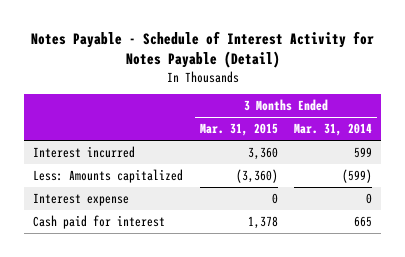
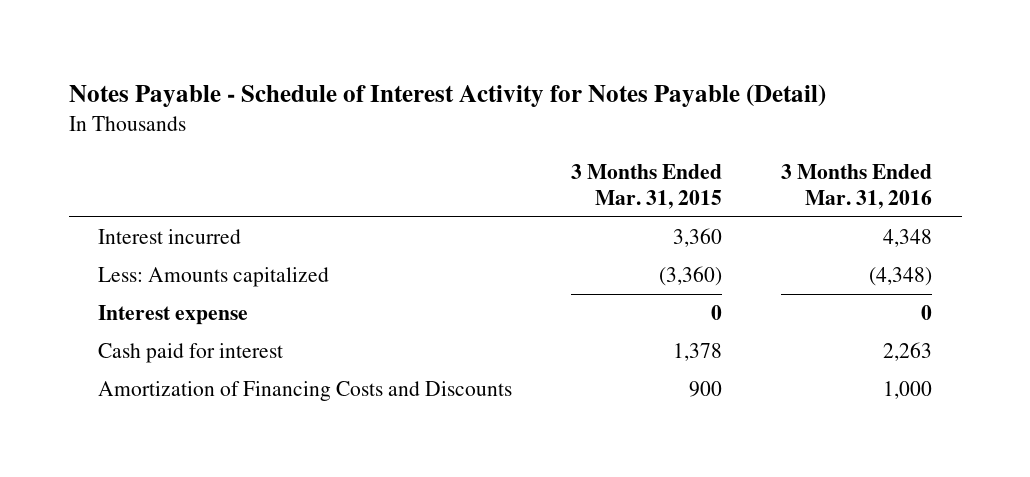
- | 3 Months Ended Mar. 31, 2015 | 3 Months Ended Mar. 31, 2014
+ | 3 Months Ended Mar. 31, 2015 | 3 Months Ended Mar. 31, 2016
+ Amortization of Financing Costs and Discounts | 900 | 1,000

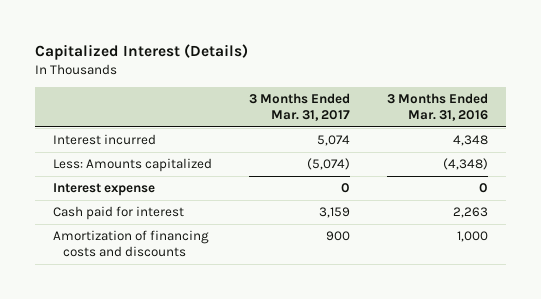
- Notes Payable - Schedule of Interest Activity for Notes Payable (Detail)
+ Capitalized Interest (Details)
- | 3 Months Ended Mar. 31, 2015 | 3 Months Ended Mar. 31, 2016
+ | 3 Months Ended Mar. 31, 2017 | 3 Months Ended Mar. 31, 2016
- Amortization of Financing Costs and Discounts | 900 | 1,000
+ Amortization of financing costs and discounts | 900 | 1,000

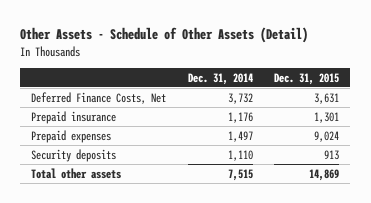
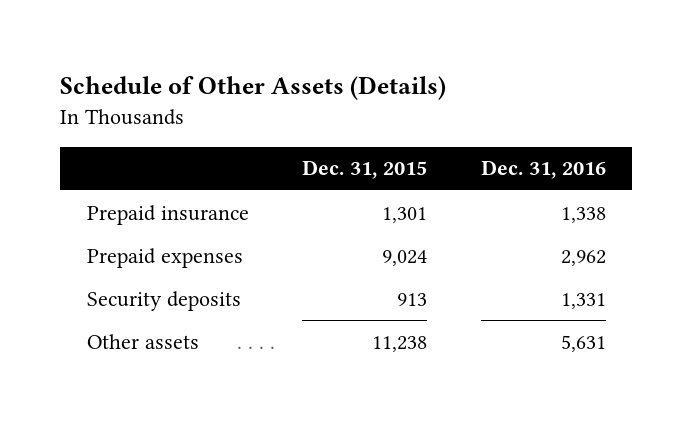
- Other Assets - Schedule of Other Assets (Detail)
+ Schedule of Other Assets (Details)
- | Dec. 31, 2014 | Dec. 31, 2015
+ | Dec. 31, 2015 | Dec. 31, 2016
- Deferred Finance Costs, Net | 3,732 | 3,631
- Total other assets | 7,515 | 14,869
+ Other assets | 11,238 | 5,631

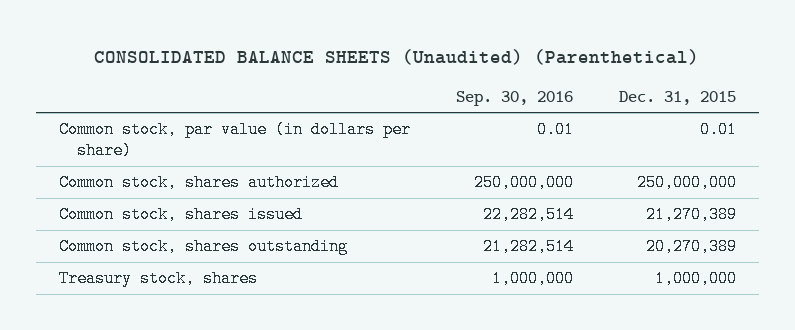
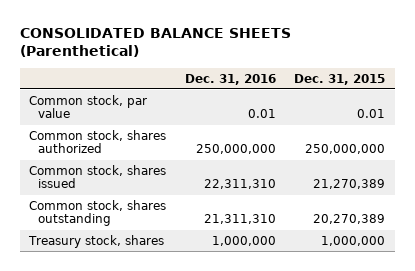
- CONSOLIDATED BALANCE SHEETS (Unaudited) (Parenthetical)
+ CONSOLIDATED BALANCE SHEETS (Parenthetical)
- | Sep. 30, 2016 | Dec. 31, 2015
+ | Dec. 31, 2016 | Dec. 31, 2015
- Common stock, par value (in dollars per share) | 0.01 | 0.01
+ Common stock, par value | 0.01 | 0.01

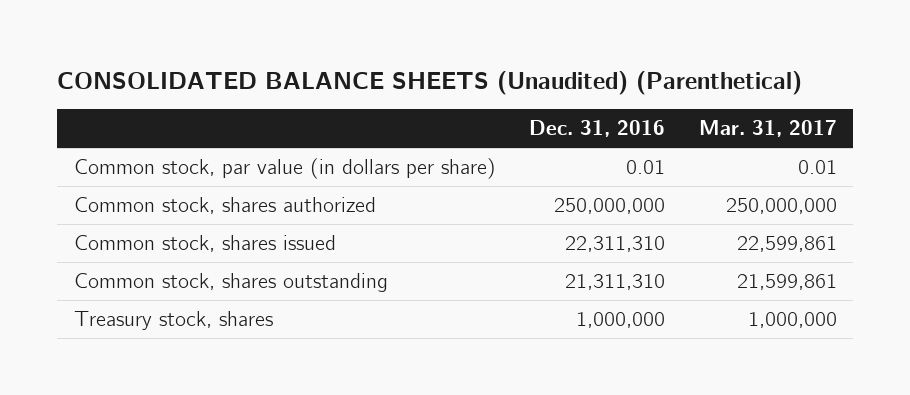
- CONSOLIDATED BALANCE SHEETS (Parenthetical)
+ CONSOLIDATED BALANCE SHEETS (Unaudited) (Parenthetical)
- | Dec. 31, 2016 | Dec. 31, 2015
+ | Dec. 31, 2016 | Mar. 31, 2017
- Common stock, par value | 0.01 | 0.01
+ Common stock, par value (in dollars per share) | 0.01 | 0.01

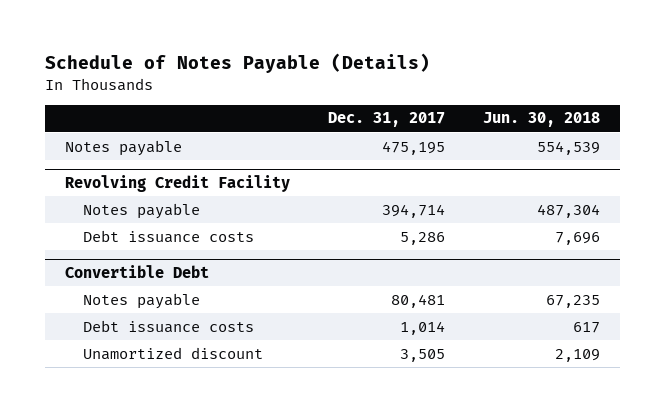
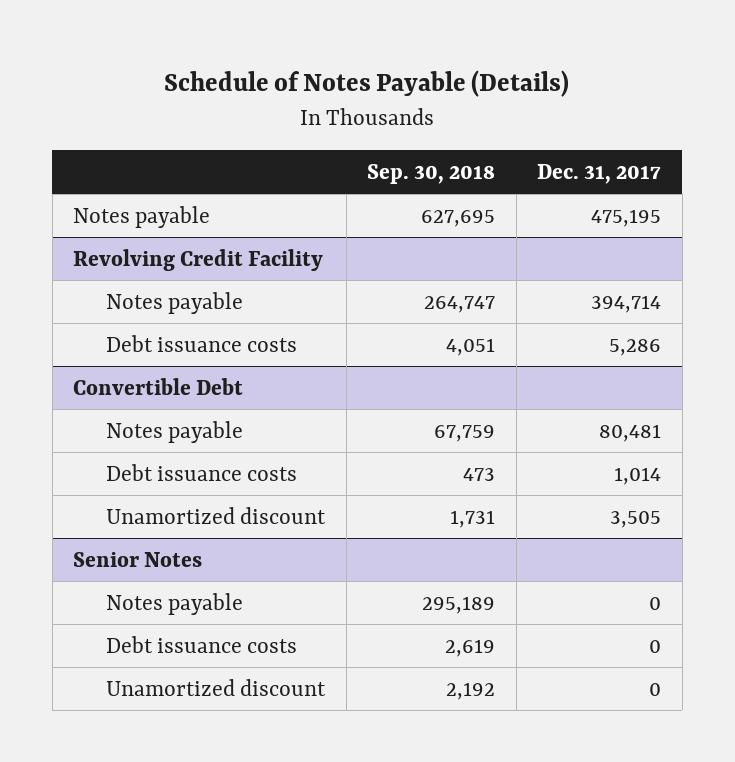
- | Dec. 31, 2017 | Jun. 30, 2018
+ | Sep. 30, 2018 | Dec. 31, 2017
+ Senior Notes
+ Notes payable | 295,189 | 0
+ Debt issuance costs | 2,619 | 0
+ Unamortized discount | 2,192 | 0

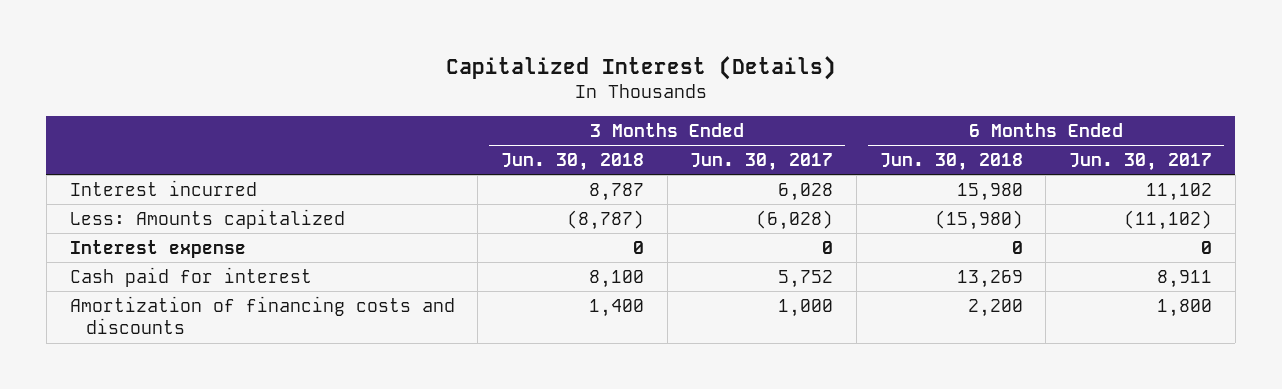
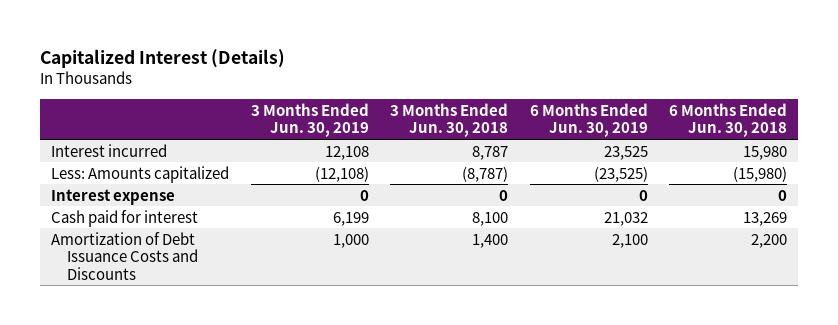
- | 3 Months Ended Jun. 30, 2018 | 3 Months Ended Jun. 30, 2017 | 6 Months Ended Jun. 30, 2018 | 6 Months Ended Jun. 30, 2017
+ | 3 Months Ended Jun. 30, 2019 | 3 Months Ended Jun. 30, 2018 | 6 Months Ended Jun. 30, 2019 | 6 Months Ended Jun. 30, 2018
- Amortization of financing costs and discounts | 1,400 | 1,000 | 2,200 | 1,800
+ Amortization of Debt Issuance Costs and Discounts | 1,000 | 1,400 | 2,100 | 2,200

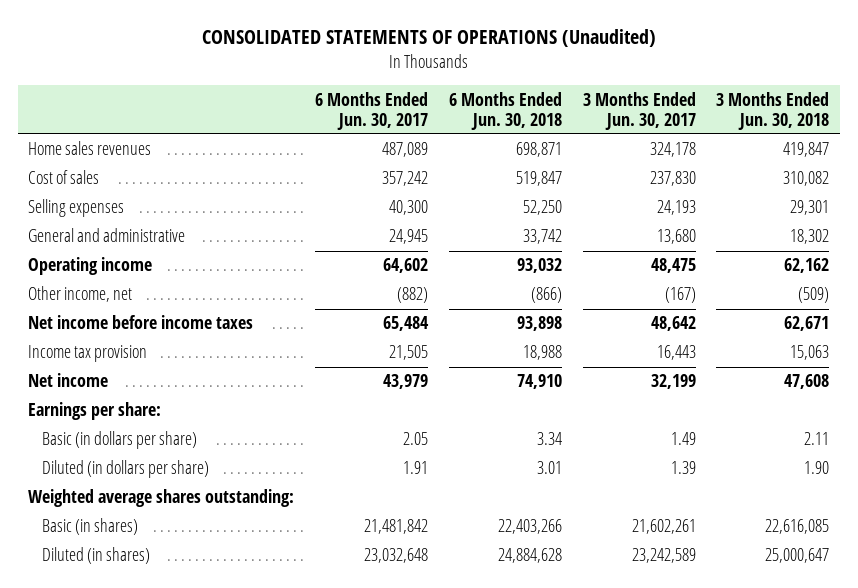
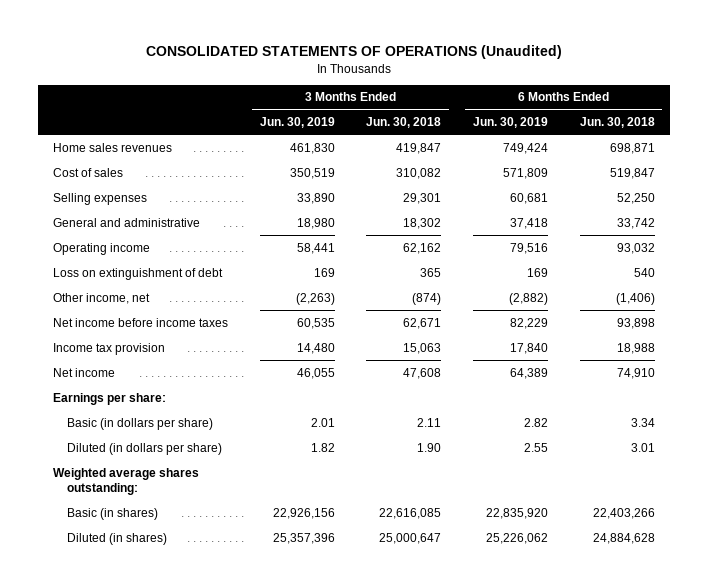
- | 6 Months Ended Jun. 30, 2017 | 6 Months Ended Jun. 30, 2018 | 3 Months Ended Jun. 30, 2017 | 3 Months Ended Jun. 30, 2018
+ | 3 Months Ended Jun. 30, 2019 | 3 Months Ended Jun. 30, 2018 | 6 Months Ended Jun. 30, 2019 | 6 Months Ended Jun. 30, 2018
- Other income, net | (882) | (866) | (167) | (509)
+ Loss on extinguishment of debt | 169 | 365 | 169 | 540
+ Other income, net | (2,263) | (874) | (2,882) | (1,406)

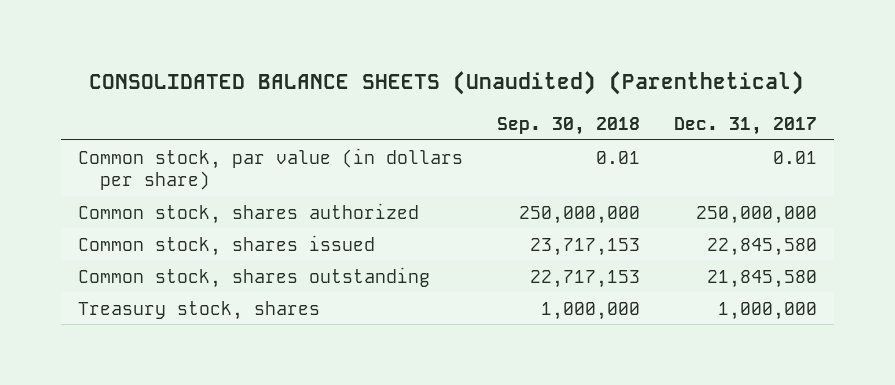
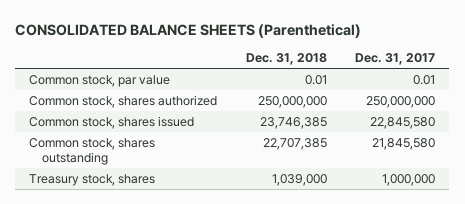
- CONSOLIDATED BALANCE SHEETS (Unaudited) (Parenthetical)
+ CONSOLIDATED BALANCE SHEETS (Parenthetical)
- | Sep. 30, 2018 | Dec. 31, 2017
+ | Dec. 31, 2018 | Dec. 31, 2017
- Common stock, par value (in dollars per share) | 0.01 | 0.01
+ Common stock, par value | 0.01 | 0.01

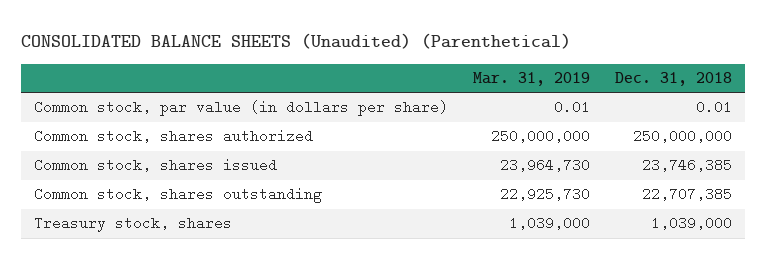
- CONSOLIDATED BALANCE SHEETS (Parenthetical)
+ CONSOLIDATED BALANCE SHEETS (Unaudited) (Parenthetical)
- | Dec. 31, 2018 | Dec. 31, 2017
+ | Mar. 31, 2019 | Dec. 31, 2018
- Common stock, par value | 0.01 | 0.01
+ Common stock, par value (in dollars per share) | 0.01 | 0.01

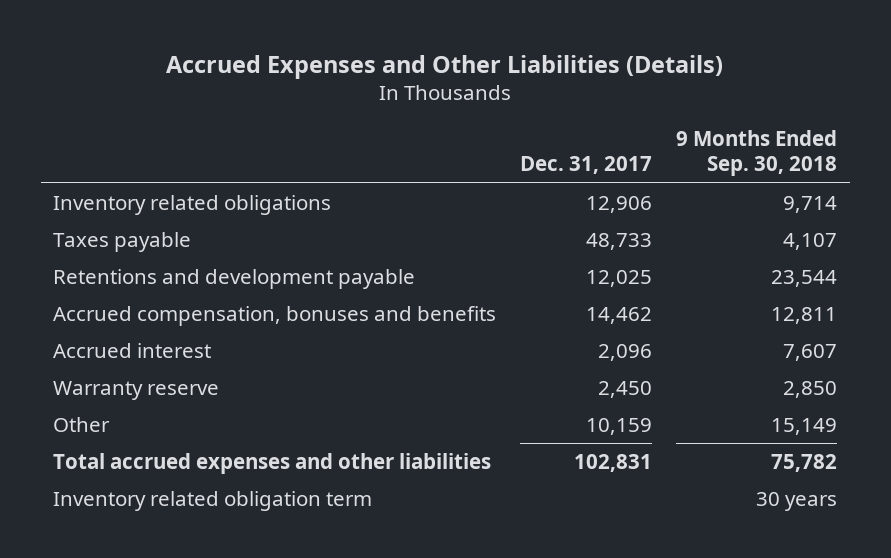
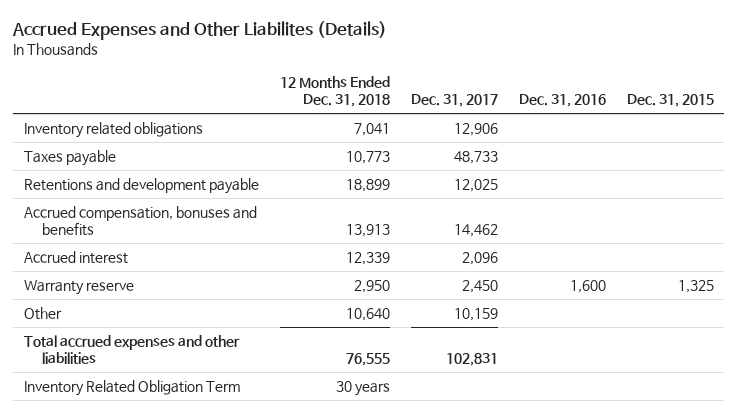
- Accrued Expenses and Other Liabilities (Details)
+ Accrued Expenses and Other Liabilites (Details)
- | Dec. 31, 2017 | 9 Months Ended Sep. 30, 2018
+ | 12 Months Ended Dec. 31, 2018 | Dec. 31, 2017 | Dec. 31, 2016 | Dec. 31, 2015
- Inventory related obligation term | | 30 years
+ Inventory Related Obligation Term | 30 years | | |

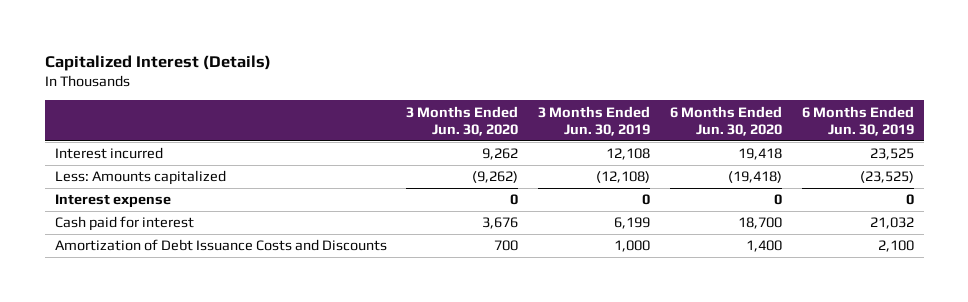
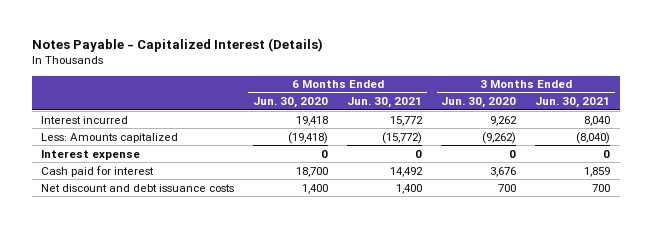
- Capitalized Interest (Details)
+ Notes Payable - Capitalized Interest (Details)
- | 3 Months Ended Jun. 30, 2020 | 3 Months Ended Jun. 30, 2019 | 6 Months Ended Jun. 30, 2020 | 6 Months Ended Jun. 30, 2019
+ | 6 Months Ended Jun. 30, 2020 | 6 Months Ended Jun. 30, 2021 | 3 Months Ended Jun. 30, 2020 | 3 Months Ended Jun. 30, 2021
- Amortization of Debt Issuance Costs and Discounts | 700 | 1,000 | 1,400 | 2,100
+ Net discount and debt issuance costs | 1,400 | 1,400 | 700 | 700

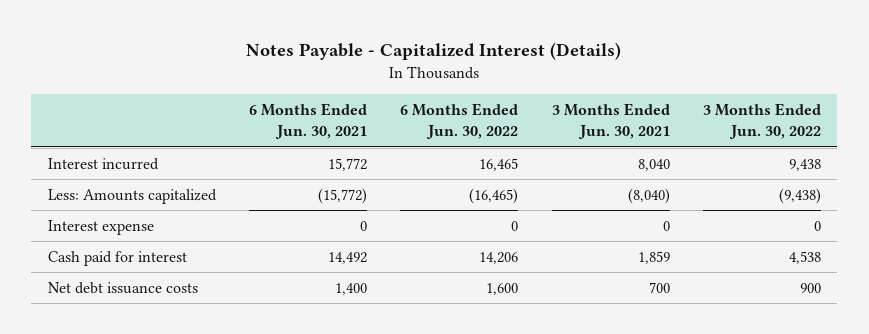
- | 6 Months Ended Jun. 30, 2020 | 6 Months Ended Jun. 30, 2021 | 3 Months Ended Jun. 30, 2020 | 3 Months Ended Jun. 30, 2021
+ | 6 Months Ended Jun. 30, 2021 | 6 Months Ended Jun. 30, 2022 | 3 Months Ended Jun. 30, 2021 | 3 Months Ended Jun. 30, 2022
- Net discount and debt issuance costs | 1,400 | 1,400 | 700 | 700
+ Net debt issuance costs | 1,400 | 1,600 | 700 | 900

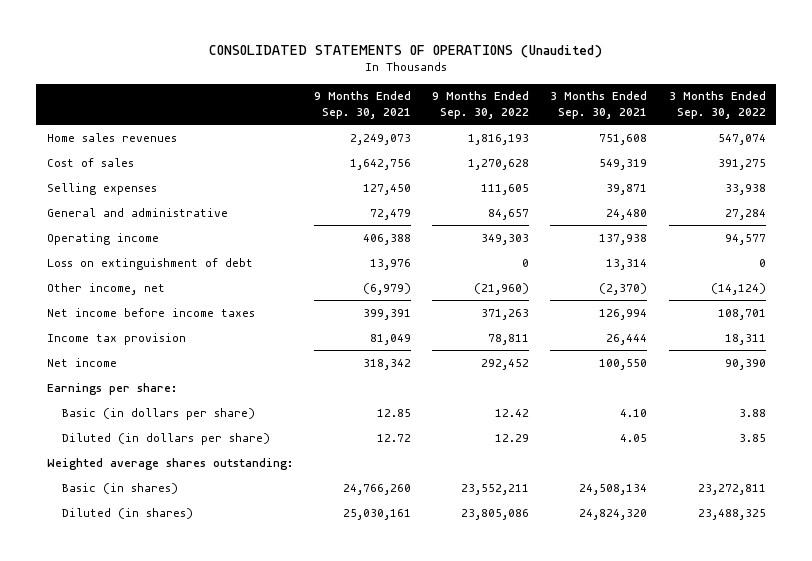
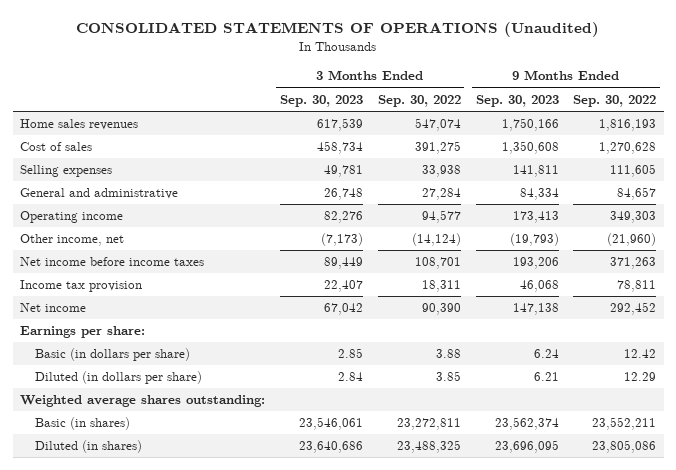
- | 9 Months Ended Sep. 30, 2021 | 9 Months Ended Sep. 30, 2022 | 3 Months Ended Sep. 30, 2021 | 3 Months Ended Sep. 30, 2022
+ | 3 Months Ended Sep. 30, 2023 | 3 Months Ended Sep. 30, 2022 | 9 Months Ended Sep. 30, 2023 | 9 Months Ended Sep. 30, 2022
- Loss on extinguishment of debt | 13,976 | 0 | 13,314 | 0

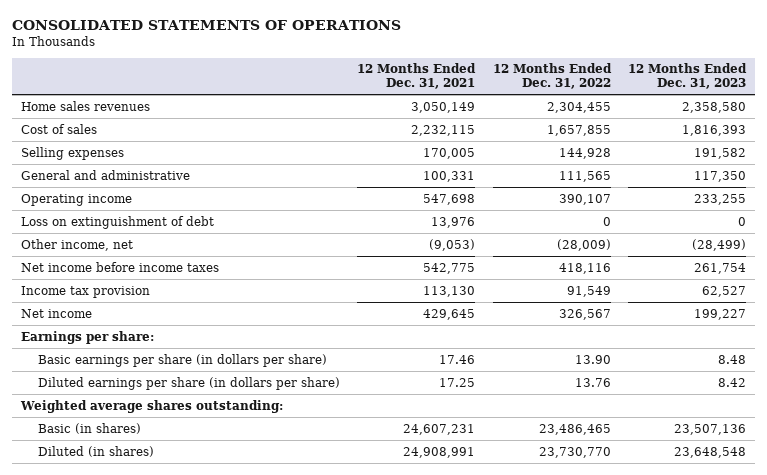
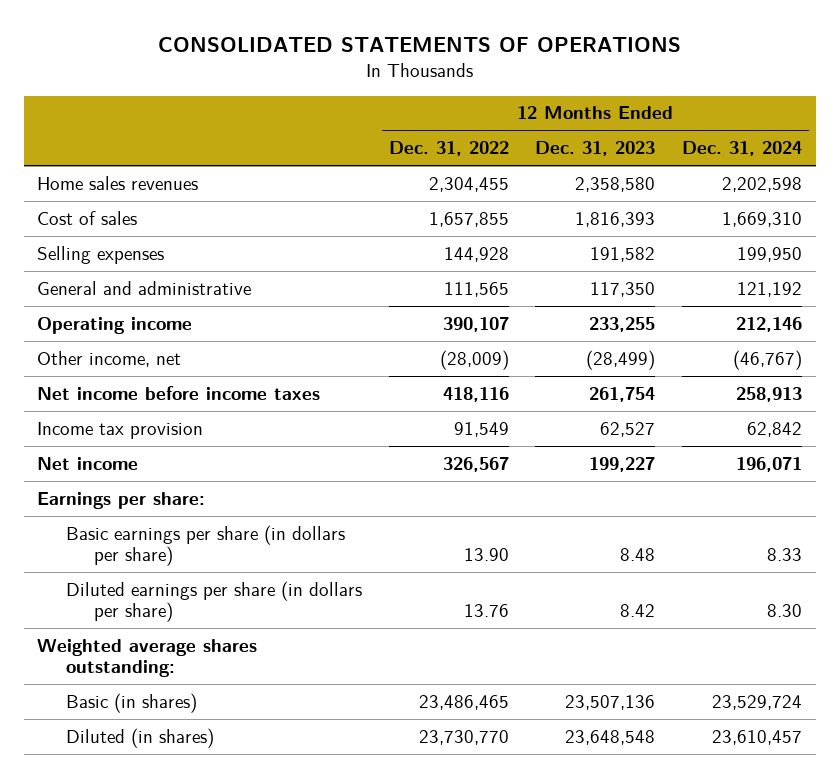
- | 12 Months Ended Dec. 31, 2021 | 12 Months Ended Dec. 31, 2022 | 12 Months Ended Dec. 31, 2023
+ | 12 Months Ended Dec. 31, 2022 | 12 Months Ended Dec. 31, 2023 | 12 Months Ended Dec. 31, 2024
- Loss on extinguishment of debt | 13,976 | 0 | 0

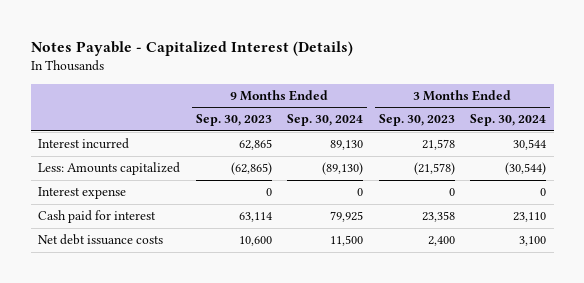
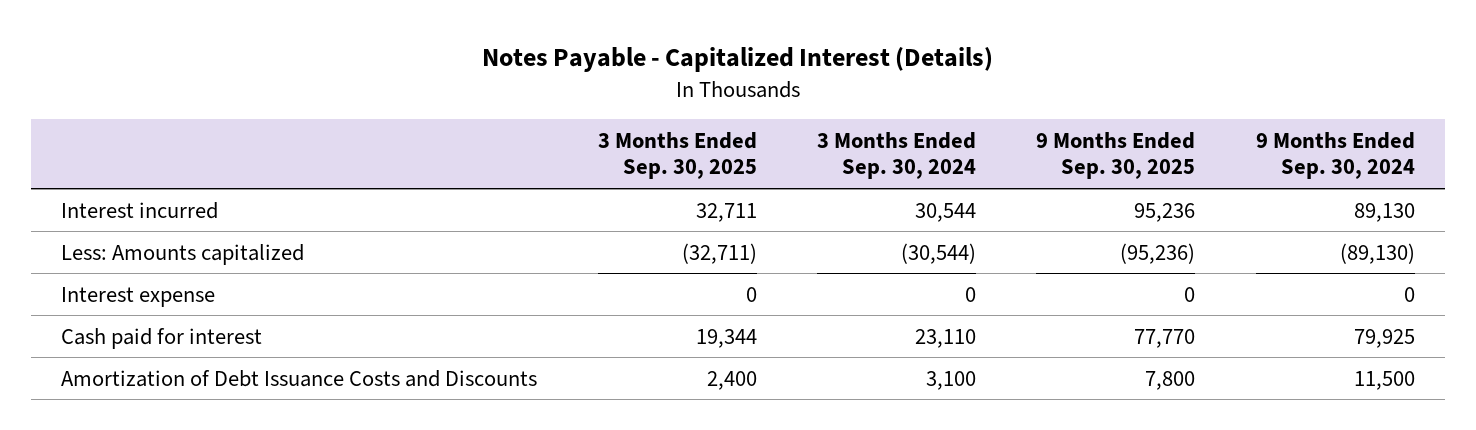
- | 9 Months Ended Sep. 30, 2023 | 9 Months Ended Sep. 30, 2024 | 3 Months Ended Sep. 30, 2023 | 3 Months Ended Sep. 30, 2024
+ | 3 Months Ended Sep. 30, 2025 | 3 Months Ended Sep. 30, 2024 | 9 Months Ended Sep. 30, 2025 | 9 Months Ended Sep. 30, 2024
- Net debt issuance costs | 10,600 | 11,500 | 2,400 | 3,100
+ Amortization of Debt Issuance Costs and Discounts | 2,400 | 3,100 | 7,800 | 11,500

